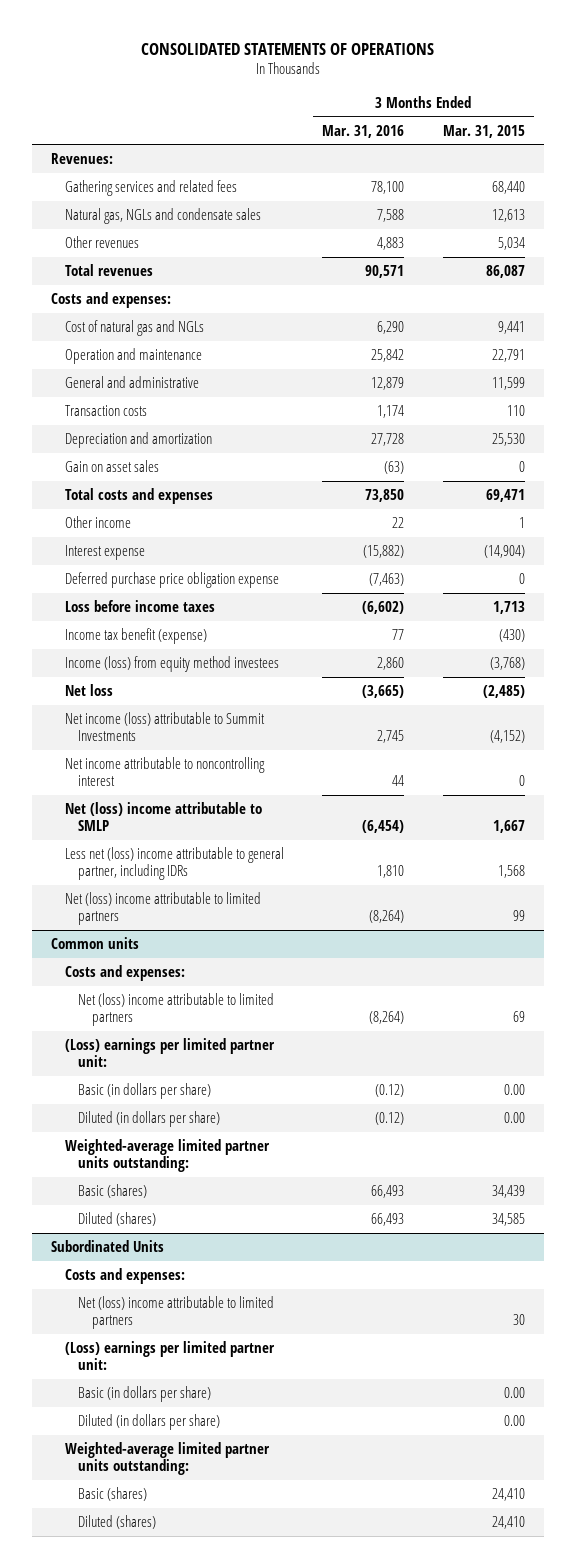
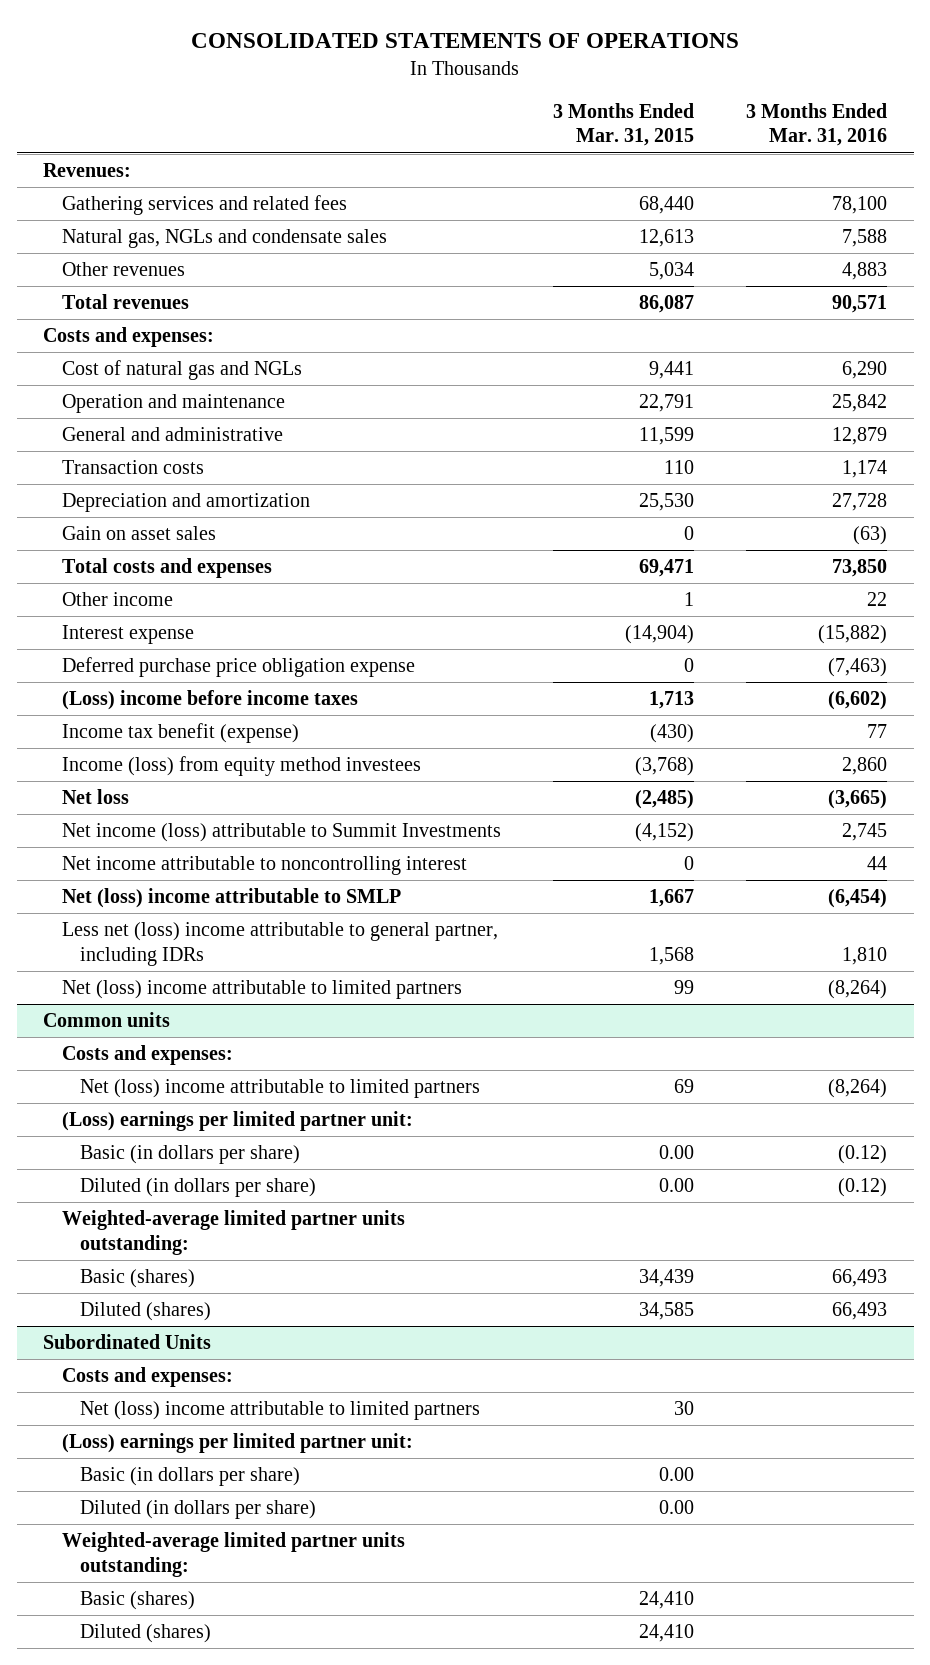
- | 3 Months Ended Mar. 31, 2016 | 3 Months Ended Mar. 31, 2015
+ | 3 Months Ended Mar. 31, 2015 | 3 Months Ended Mar. 31, 2016
- Loss before income taxes | (6,602) | 1,713
+ (Loss) income before income taxes | 1,713 | (6,602)

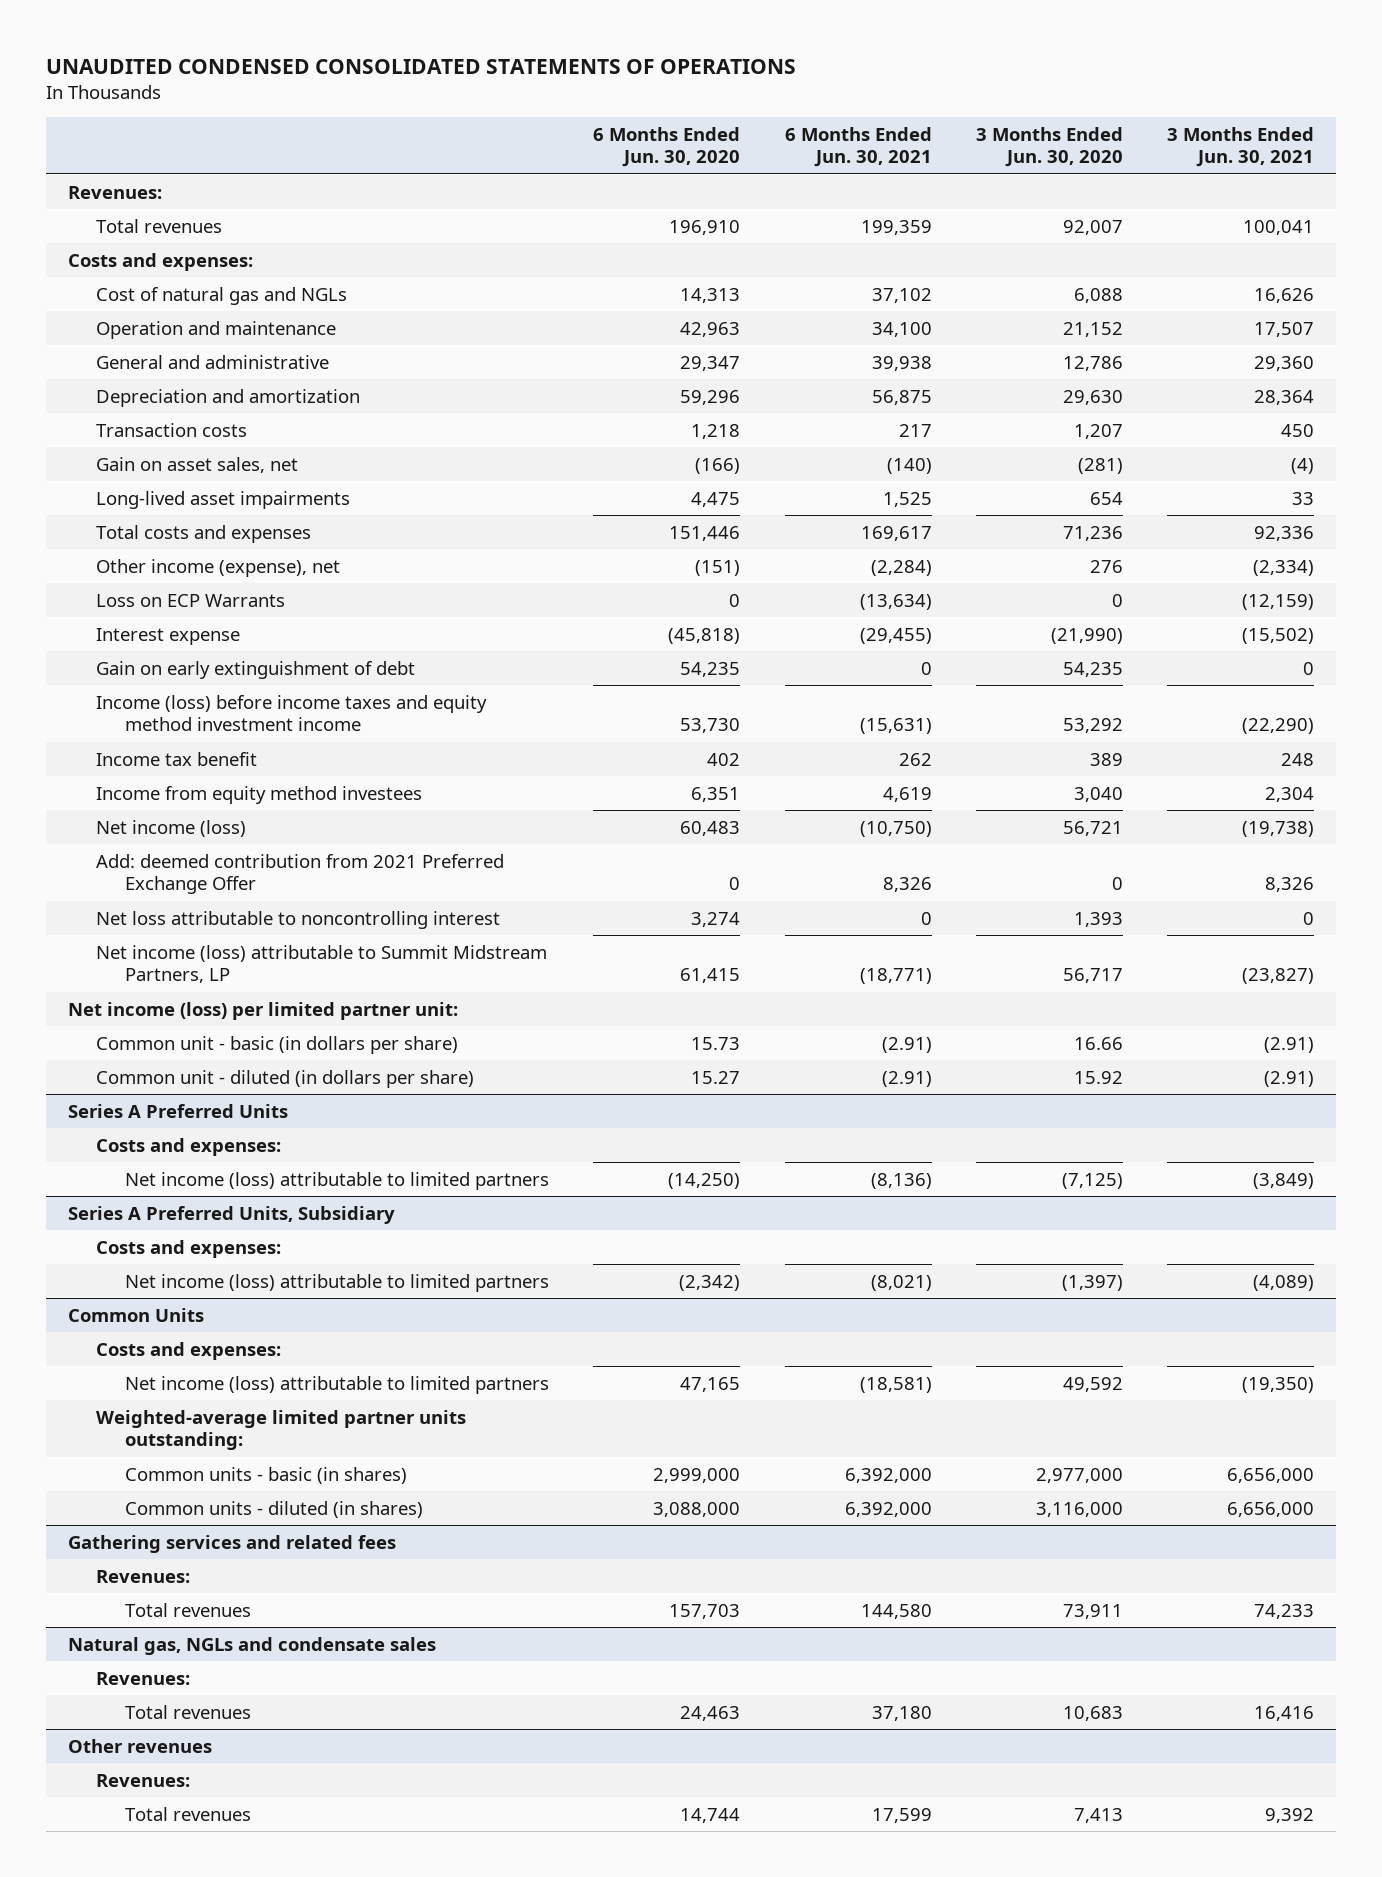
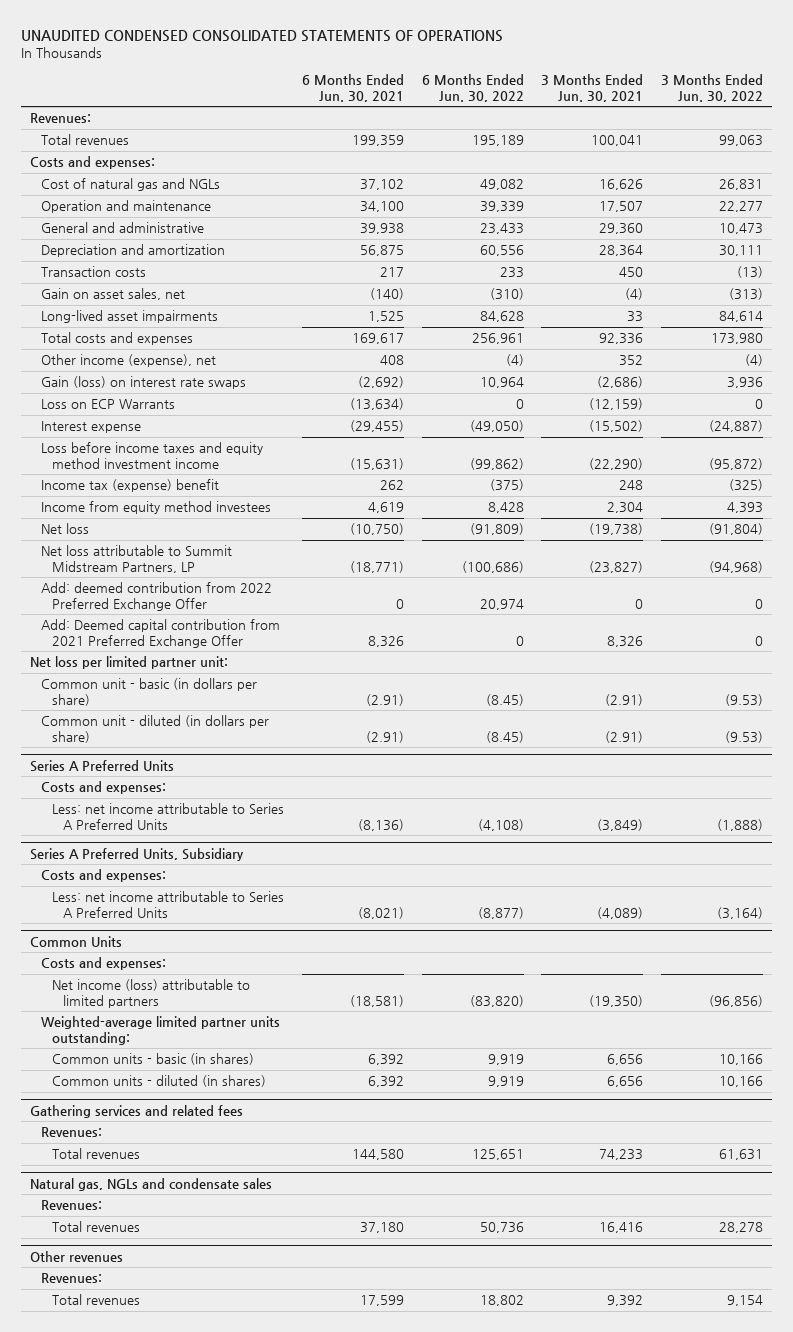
- | 6 Months Ended Jun. 30, 2020 | 6 Months Ended Jun. 30, 2021 | 3 Months Ended Jun. 30, 2020 | 3 Months Ended Jun. 30, 2021
+ | 6 Months Ended Jun. 30, 2021 | 6 Months Ended Jun. 30, 2022 | 3 Months Ended Jun. 30, 2021 | 3 Months Ended Jun. 30, 2022
- Other income (expense), net | (151) | (2,284) | 276 | (2,334)
+ Other income (expense), net | 408 | (4) | 352 | (4)
+ Gain (loss) on interest rate swaps | (2,692) | 10,964 | (2,686) | 3,936
- Gain on early extinguishment of debt | 54,235 | 0 | 54,235 | 0
- Income (loss) before income taxes and equity method investment income | 53,730 | (15,631) | 53,292 | (22,290)
- Income tax benefit | 402 | 262 | 389 | 248
+ Loss before income taxes and equity method investment income | (15,631) | (99,862) | (22,290) | (95,872)
+ Income tax (expense) benefit | 262 | (375) | 248 | (325)
- Net income (loss) | 60,483 | (10,750) | 56,721 | (19,738)
- Add: deemed contribution from 2021 Preferred Exchange Offer | 0 | 8,326 | 0 | 8,326
- Net loss attributable to noncontrolling interest | 3,274 | 0 | 1,393 | 0
- Net income (loss) attributable to Summit Midstream Partners, LP | 61,415 | (18,771) | 56,717 | (23,827)
- Net income (loss) per limited partner unit:
+ Net loss | (10,750) | (91,809) | (19,738) | (91,804)
+ Net loss attributable to Summit Midstream Partners, LP | (18,771) | (100,686) | (23,827) | (94,968)
+ Add: deemed contribution from 2022 Preferred Exchange Offer | 0 | 20,974 | 0 | 0
+ Add: Deemed capital contribution from 2021 Preferred Exchange Offer | 8,326 | 0 | 8,326 | 0
+ Net loss per limited partner unit:
@ Series A Preferred Units
- Net income (loss) attributable to limited partners | (14,250) | (8,136) | (7,125) | (3,849)
+ Less: net income attributable to Series A Preferred Units | (8,136) | (4,108) | (3,849) | (1,888)
@ Series A Preferred Units, Subsidiary
- Net income (loss) attributable to limited partners | (2,342) | (8,021) | (1,397) | (4,089)
+ Less: net income attributable to Series A Preferred Units | (8,021) | (8,877) | (4,089) | (3,164)
@ Common Units
- Common units - basic (in shares) | 2,999,000 | 6,392,000 | 2,977,000 | 6,656,000
- Common units - diluted (in shares) | 3,088,000 | 6,392,000 | 3,116,000 | 6,656,000
+ Common units - basic (in shares) | 6,392 | 9,919 | 6,656 | 10,166
+ Common units - diluted (in shares) | 6,392 | 9,919 | 6,656 | 10,166

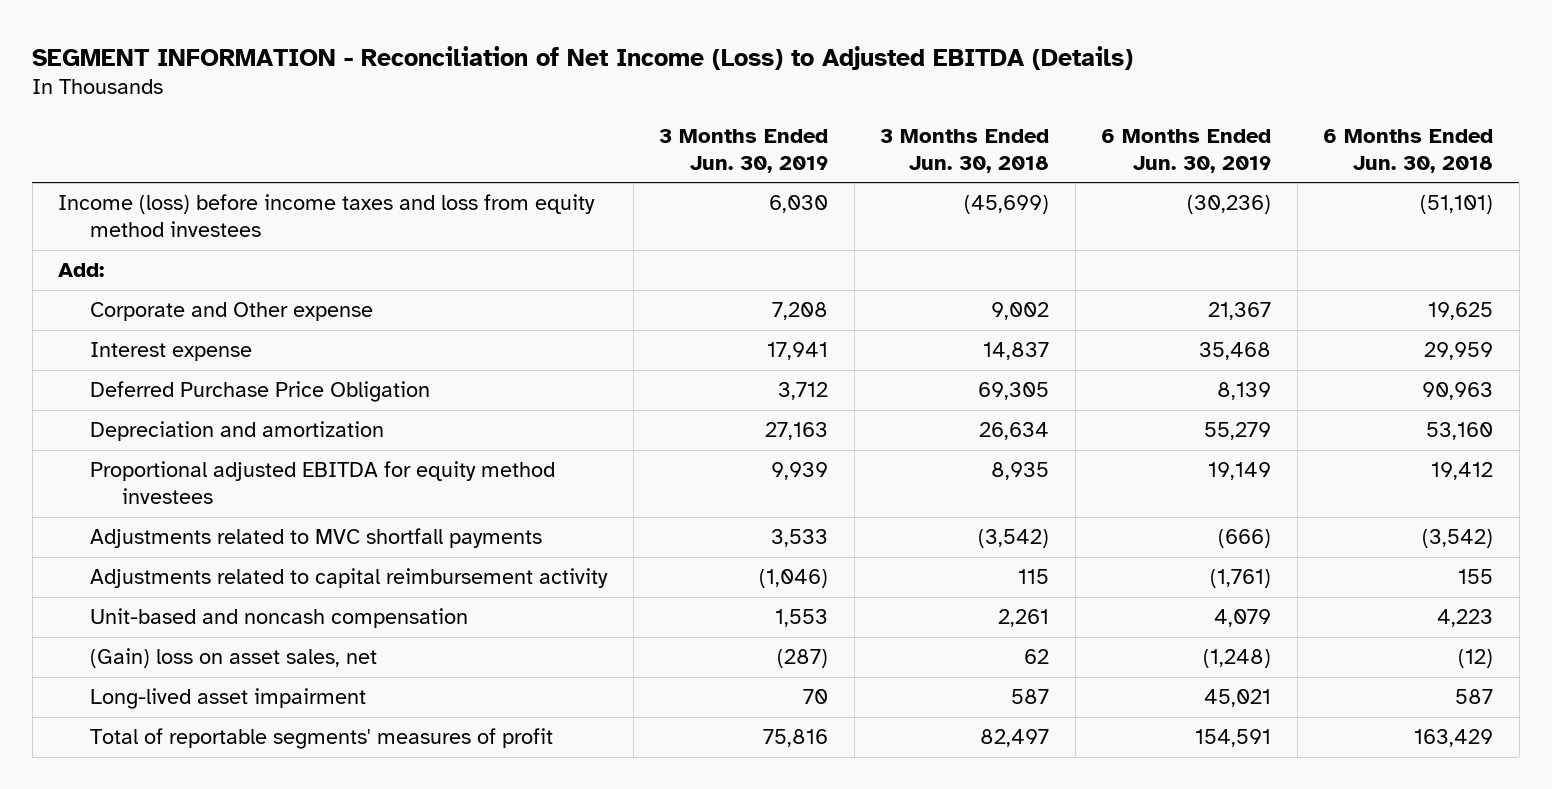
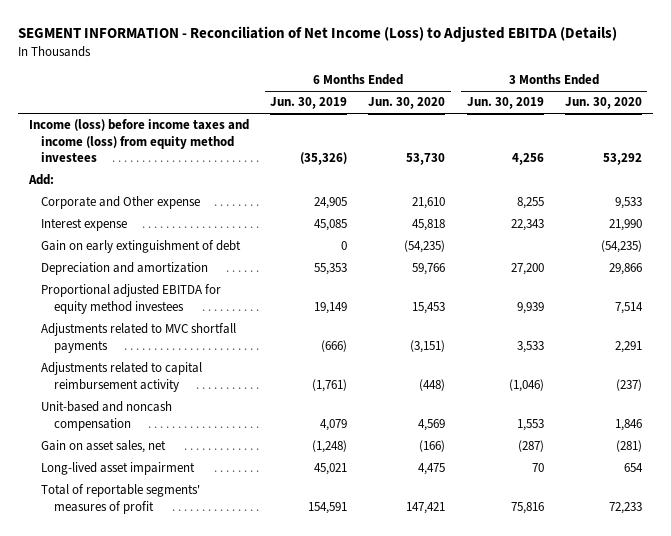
- | 3 Months Ended Jun. 30, 2019 | 3 Months Ended Jun. 30, 2018 | 6 Months Ended Jun. 30, 2019 | 6 Months Ended Jun. 30, 2018
+ | 6 Months Ended Jun. 30, 2019 | 6 Months Ended Jun. 30, 2020 | 3 Months Ended Jun. 30, 2019 | 3 Months Ended Jun. 30, 2020
- Income (loss) before income taxes and loss from equity method investees | 6,030 | (45,699) | (30,236) | (51,101)
+ Income (loss) before income taxes and income (loss) from equity method investees | (35,326) | 53,730 | 4,256 | 53,292
- Corporate and Other expense | 7,208 | 9,002 | 21,367 | 19,625
- Interest expense | 17,941 | 14,837 | 35,468 | 29,959
- Deferred Purchase Price Obligation | 3,712 | 69,305 | 8,139 | 90,963
- Depreciation and amortization | 27,163 | 26,634 | 55,279 | 53,160
+ Corporate and Other expense | 24,905 | 21,610 | 8,255 | 9,533
+ Interest expense | 45,085 | 45,818 | 22,343 | 21,990
+ Gain on early extinguishment of debt | 0 | (54,235) | | (54,235)
+ Depreciation and amortization | 55,353 | 59,766 | 27,200 | 29,866
- (Gain) loss on asset sales, net | (287) | 62 | (1,248) | (12)
+ Gain on asset sales, net | (1,248) | (166) | (287) | (281)

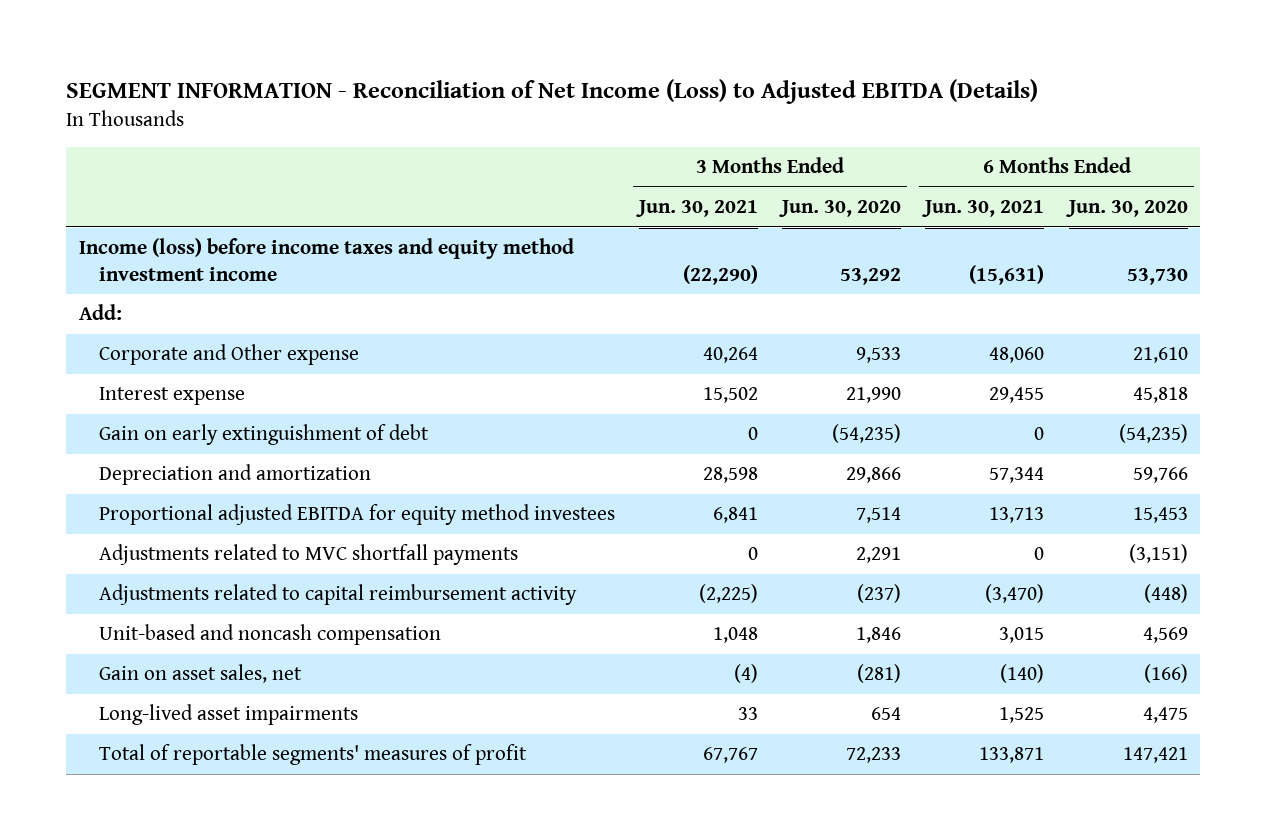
- | 6 Months Ended Jun. 30, 2019 | 6 Months Ended Jun. 30, 2020 | 3 Months Ended Jun. 30, 2019 | 3 Months Ended Jun. 30, 2020
+ | 3 Months Ended Jun. 30, 2021 | 3 Months Ended Jun. 30, 2020 | 6 Months Ended Jun. 30, 2021 | 6 Months Ended Jun. 30, 2020
- Income (loss) before income taxes and income (loss) from equity method investees | (35,326) | 53,730 | 4,256 | 53,292
+ Income (loss) before income taxes and equity method investment income | (22,290) | 53,292 | (15,631) | 53,730
- Long-lived asset impairment | 45,021 | 4,475 | 70 | 654
+ Long-lived asset impairments | 33 | 654 | 1,525 | 4,475

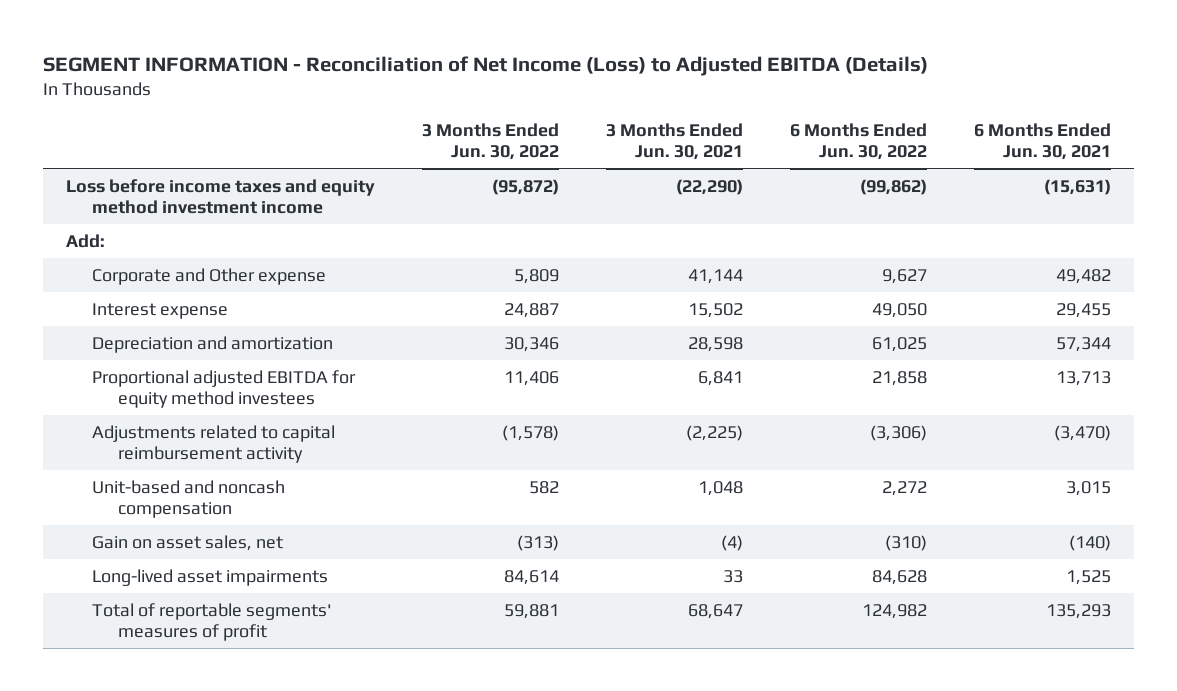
- | 3 Months Ended Jun. 30, 2021 | 3 Months Ended Jun. 30, 2020 | 6 Months Ended Jun. 30, 2021 | 6 Months Ended Jun. 30, 2020
+ | 3 Months Ended Jun. 30, 2022 | 3 Months Ended Jun. 30, 2021 | 6 Months Ended Jun. 30, 2022 | 6 Months Ended Jun. 30, 2021
- Income (loss) before income taxes and equity method investment income | (22,290) | 53,292 | (15,631) | 53,730
+ Loss before income taxes and equity method investment income | (95,872) | (22,290) | (99,862) | (15,631)
- Corporate and Other expense | 40,264 | 9,533 | 48,060 | 21,610
+ Corporate and Other expense | 5,809 | 41,144 | 9,627 | 49,482
- Gain on early extinguishment of debt | 0 | (54,235) | 0 | (54,235)
- Adjustments related to MVC shortfall payments | 0 | 2,291 | 0 | (3,151)
- Total of reportable segments' measures of profit | 67,767 | 72,233 | 133,871 | 147,421
+ Total of reportable segments' measures of profit | 59,881 | 68,647 | 124,982 | 135,293

